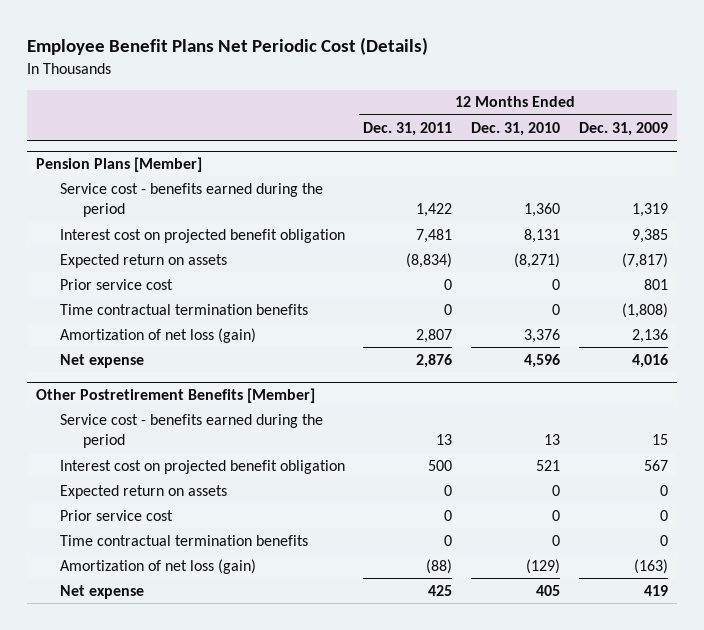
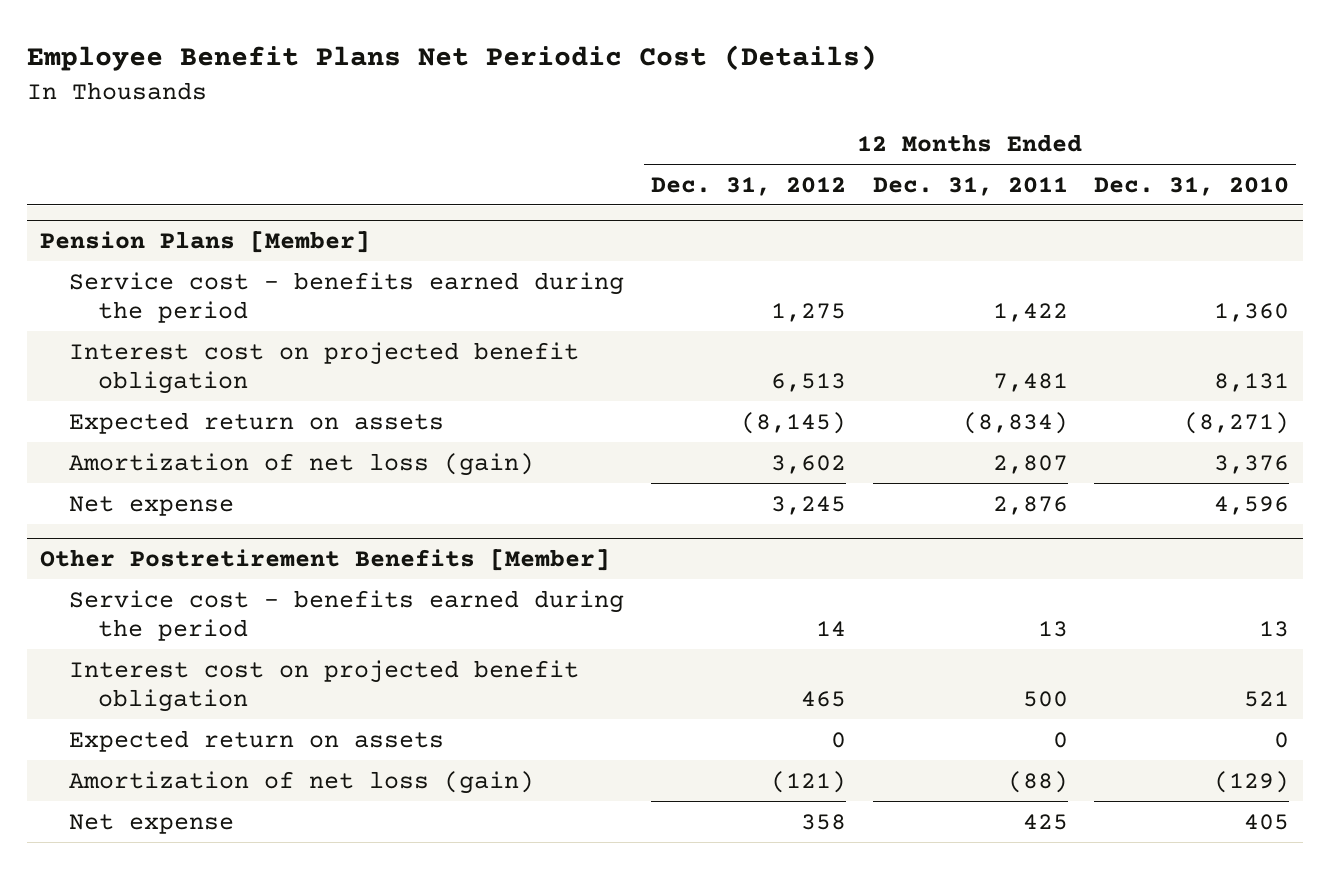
- | 12 Months Ended Dec. 31, 2011 | 12 Months Ended Dec. 31, 2010 | 12 Months Ended Dec. 31, 2009
+ | 12 Months Ended Dec. 31, 2012 | 12 Months Ended Dec. 31, 2011 | 12 Months Ended Dec. 31, 2010
@ Pension Plans [Member]
- Prior service cost | 0 | 0 | 801
- Time contractual termination benefits | 0 | 0 | (1,808)
@ Other Postretirement Benefits [Member]
- Prior service cost | 0 | 0 | 0
- Time contractual termination benefits | 0 | 0 | 0

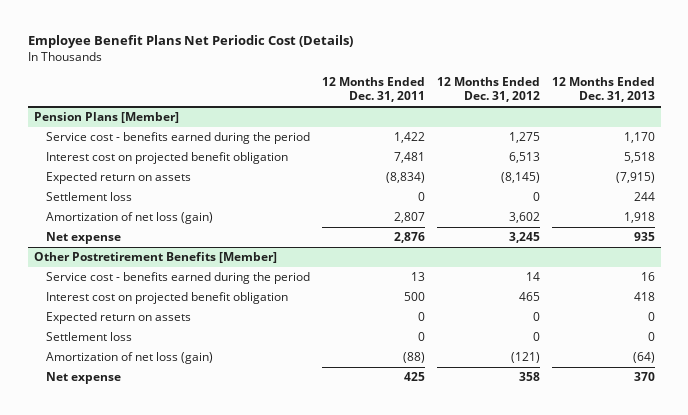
- | 12 Months Ended Dec. 31, 2012 | 12 Months Ended Dec. 31, 2011 | 12 Months Ended Dec. 31, 2010
+ | 12 Months Ended Dec. 31, 2011 | 12 Months Ended Dec. 31, 2012 | 12 Months Ended Dec. 31, 2013
@ Pension Plans [Member]
+ Settlement loss | 0 | 0 | 244
@ Other Postretirement Benefits [Member]
+ Settlement loss | 0 | 0 | 0

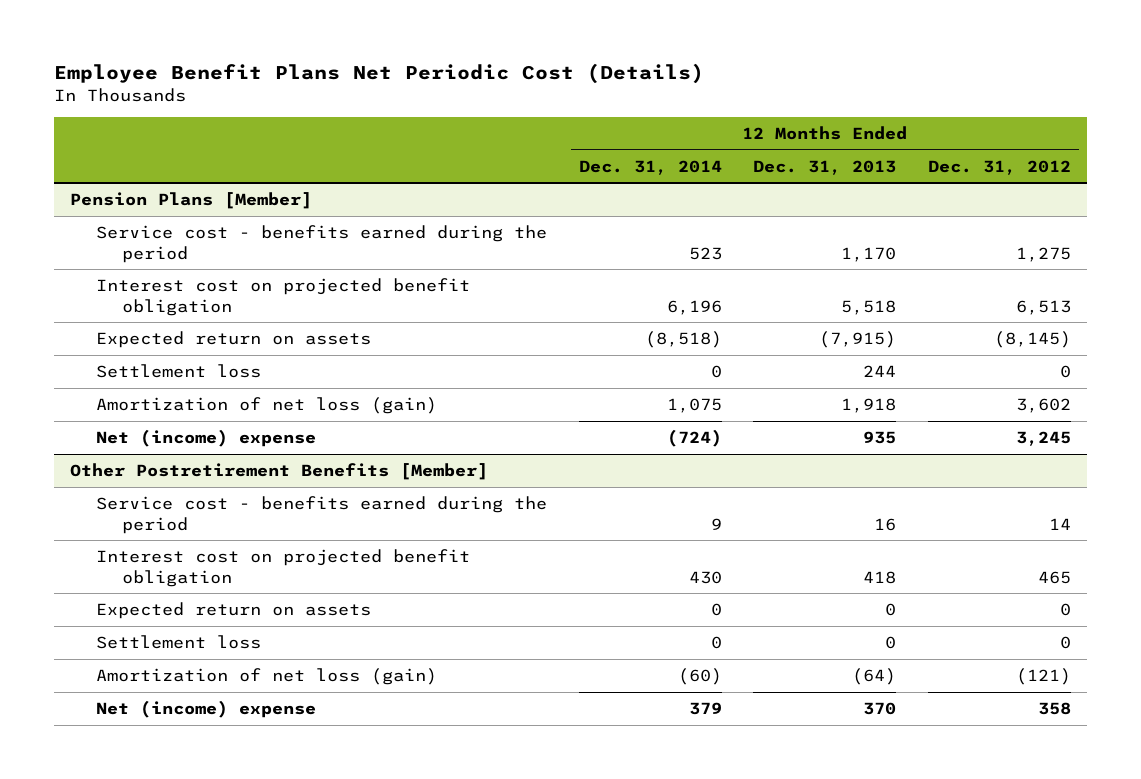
- | 12 Months Ended Dec. 31, 2011 | 12 Months Ended Dec. 31, 2012 | 12 Months Ended Dec. 31, 2013
+ | 12 Months Ended Dec. 31, 2014 | 12 Months Ended Dec. 31, 2013 | 12 Months Ended Dec. 31, 2012
@ Pension Plans [Member]
- Net expense | 2,876 | 3,245 | 935
+ Net (income) expense | (724) | 935 | 3,245
@ Other Postretirement Benefits [Member]
- Net expense | 425 | 358 | 370
+ Net (income) expense | 379 | 370 | 358

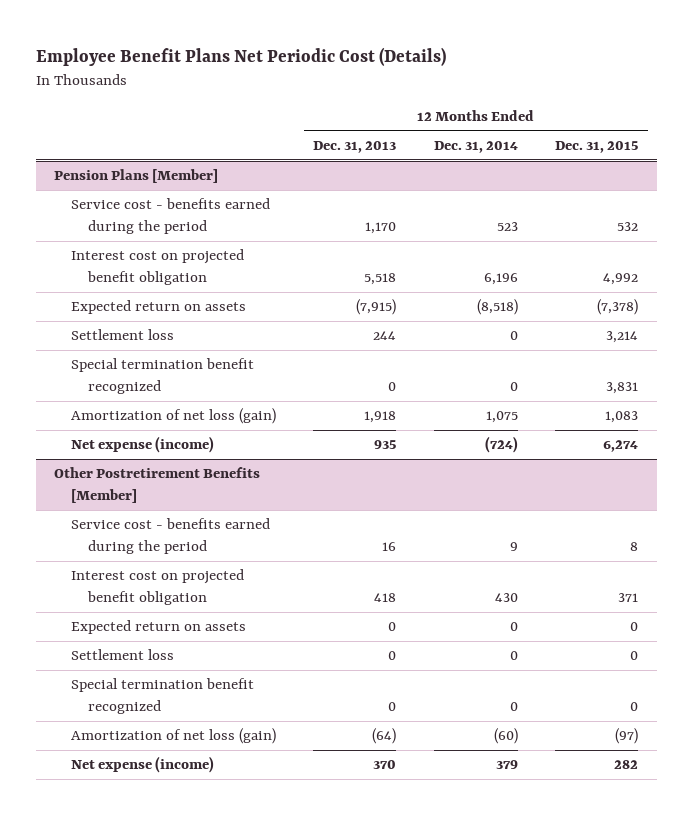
- | 12 Months Ended Dec. 31, 2014 | 12 Months Ended Dec. 31, 2013 | 12 Months Ended Dec. 31, 2012
+ | 12 Months Ended Dec. 31, 2013 | 12 Months Ended Dec. 31, 2014 | 12 Months Ended Dec. 31, 2015
@ Pension Plans [Member]
+ Special termination benefit recognized | 0 | 0 | 3,831
- Net (income) expense | (724) | 935 | 3,245
+ Net expense (income) | 935 | (724) | 6,274
@ Other Postretirement Benefits [Member]
+ Special termination benefit recognized | 0 | 0 | 0
- Net (income) expense | 379 | 370 | 358
+ Net expense (income) | 370 | 379 | 282

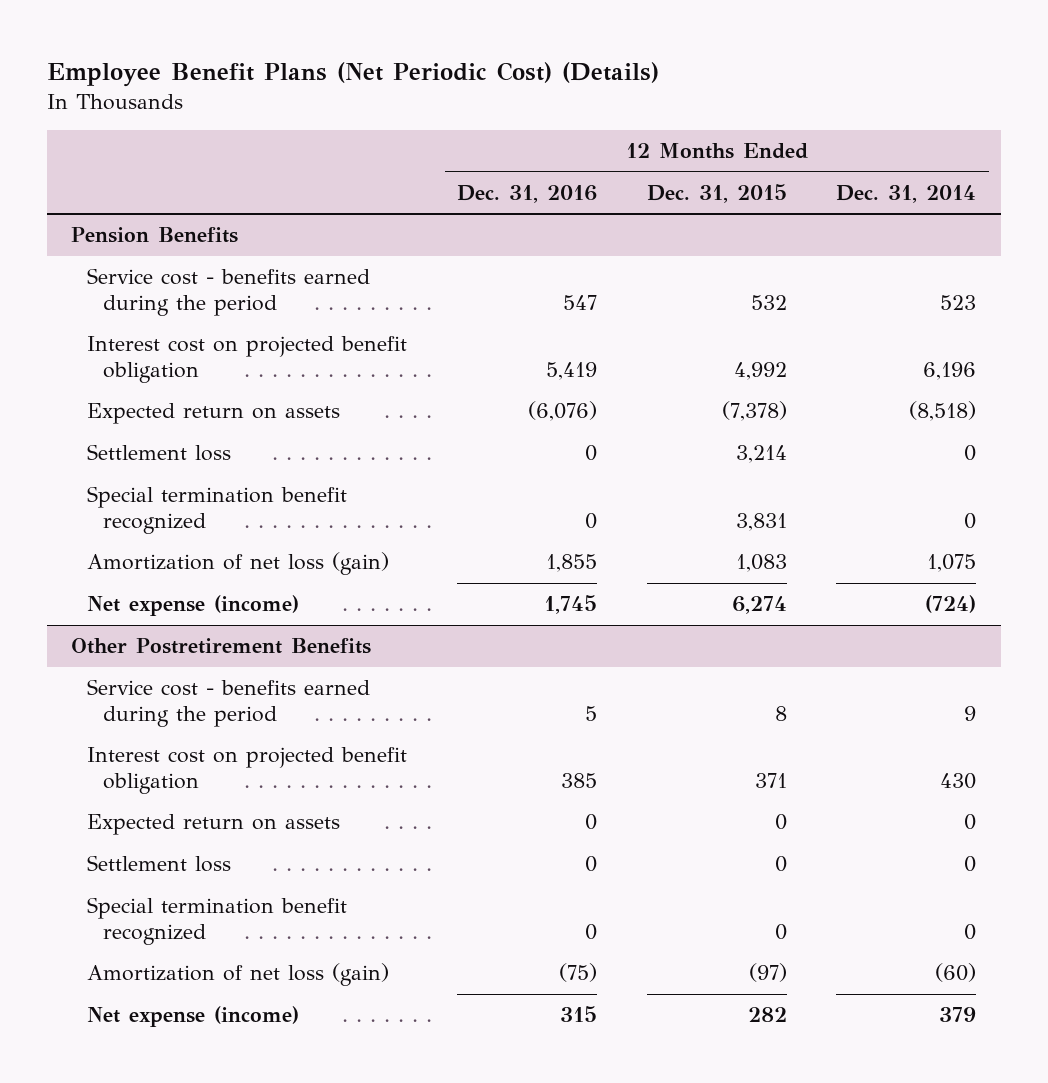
- Employee Benefit Plans Net Periodic Cost (Details)
+ Employee Benefit Plans (Net Periodic Cost) (Details)
- | 12 Months Ended Dec. 31, 2013 | 12 Months Ended Dec. 31, 2014 | 12 Months Ended Dec. 31, 2015
+ | 12 Months Ended Dec. 31, 2016 | 12 Months Ended Dec. 31, 2015 | 12 Months Ended Dec. 31, 2014
- Pension Plans [Member]
+ Pension Benefits
- Other Postretirement Benefits [Member]
+ Other Postretirement Benefits

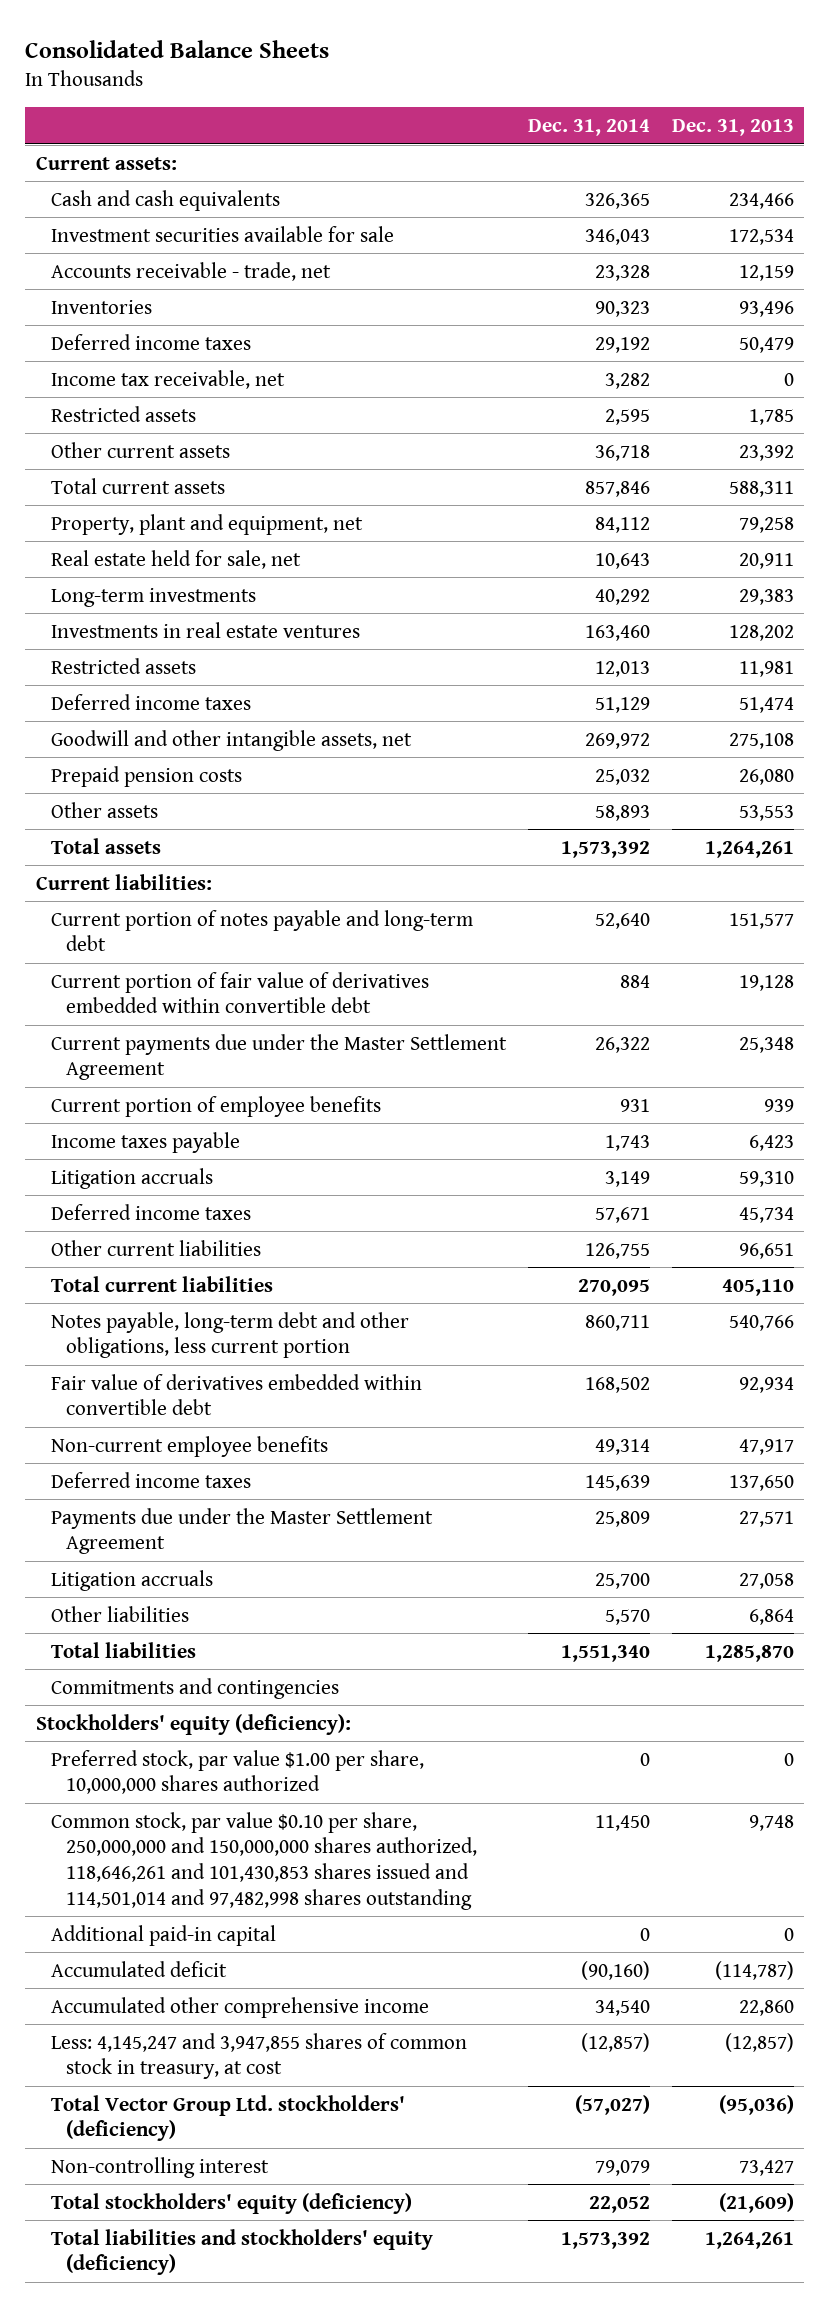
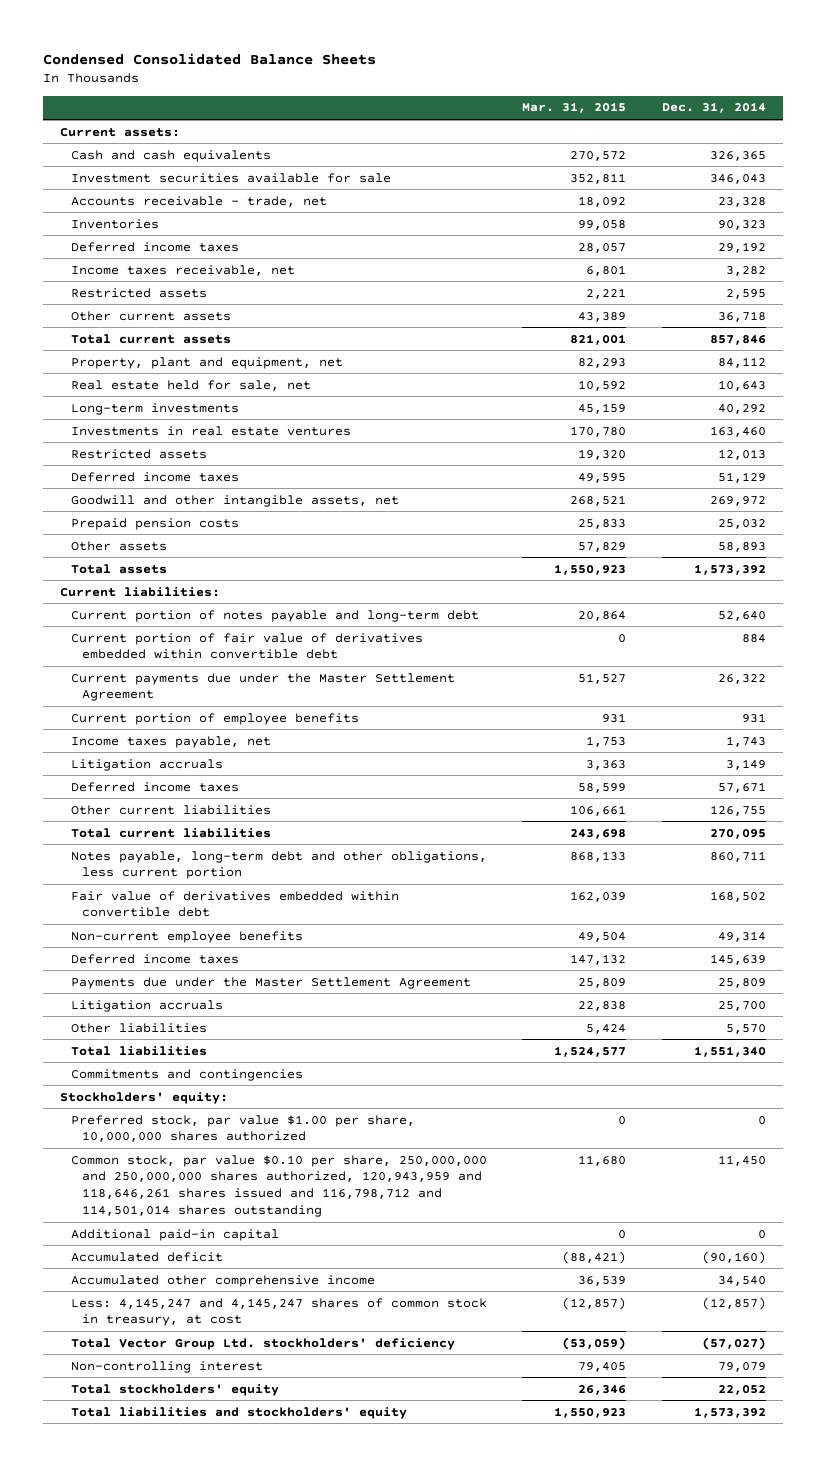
- Consolidated Balance Sheets
+ Condensed Consolidated Balance Sheets
- | Dec. 31, 2014 | Dec. 31, 2013
+ | Mar. 31, 2015 | Dec. 31, 2014
- Income tax receivable, net | 3,282 | 0
+ Income taxes receivable, net | 6,801 | 3,282
- Income taxes payable | 1,743 | 6,423
+ Income taxes payable, net | 1,753 | 1,743
- Stockholders' equity (deficiency):
+ Stockholders' equity:
- Common stock, par value $0.10 per share, 250,000,000 and 150,000,000 shares authorized, 118,646,261 and 101,430,853 shares issued and 114,501,014 and 97,482,998 shares outstanding | 11,450 | 9,748
+ Common stock, par value $0.10 per share, 250,000,000 and 250,000,000 shares authorized, 120,943,959 and 118,646,261 shares issued and 116,798,712 and 114,501,014 shares outstanding | 11,680 | 11,450
- Less: 4,145,247 and 3,947,855 shares of common stock in treasury, at cost | (12,857) | (12,857)
- Total Vector Group Ltd. stockholders' (deficiency) | (57,027) | (95,036)
+ Less: 4,145,247 and 4,145,247 shares of common stock in treasury, at cost | (12,857) | (12,857)
+ Total Vector Group Ltd. stockholders' deficiency | (53,059) | (57,027)
- Total stockholders' equity (deficiency) | 22,052 | (21,609)
- Total liabilities and stockholders' equity (deficiency) | 1,573,392 | 1,264,261
+ Total stockholders' equity | 26,346 | 22,052
+ Total liabilities and stockholders' equity | 1,550,923 | 1,573,392

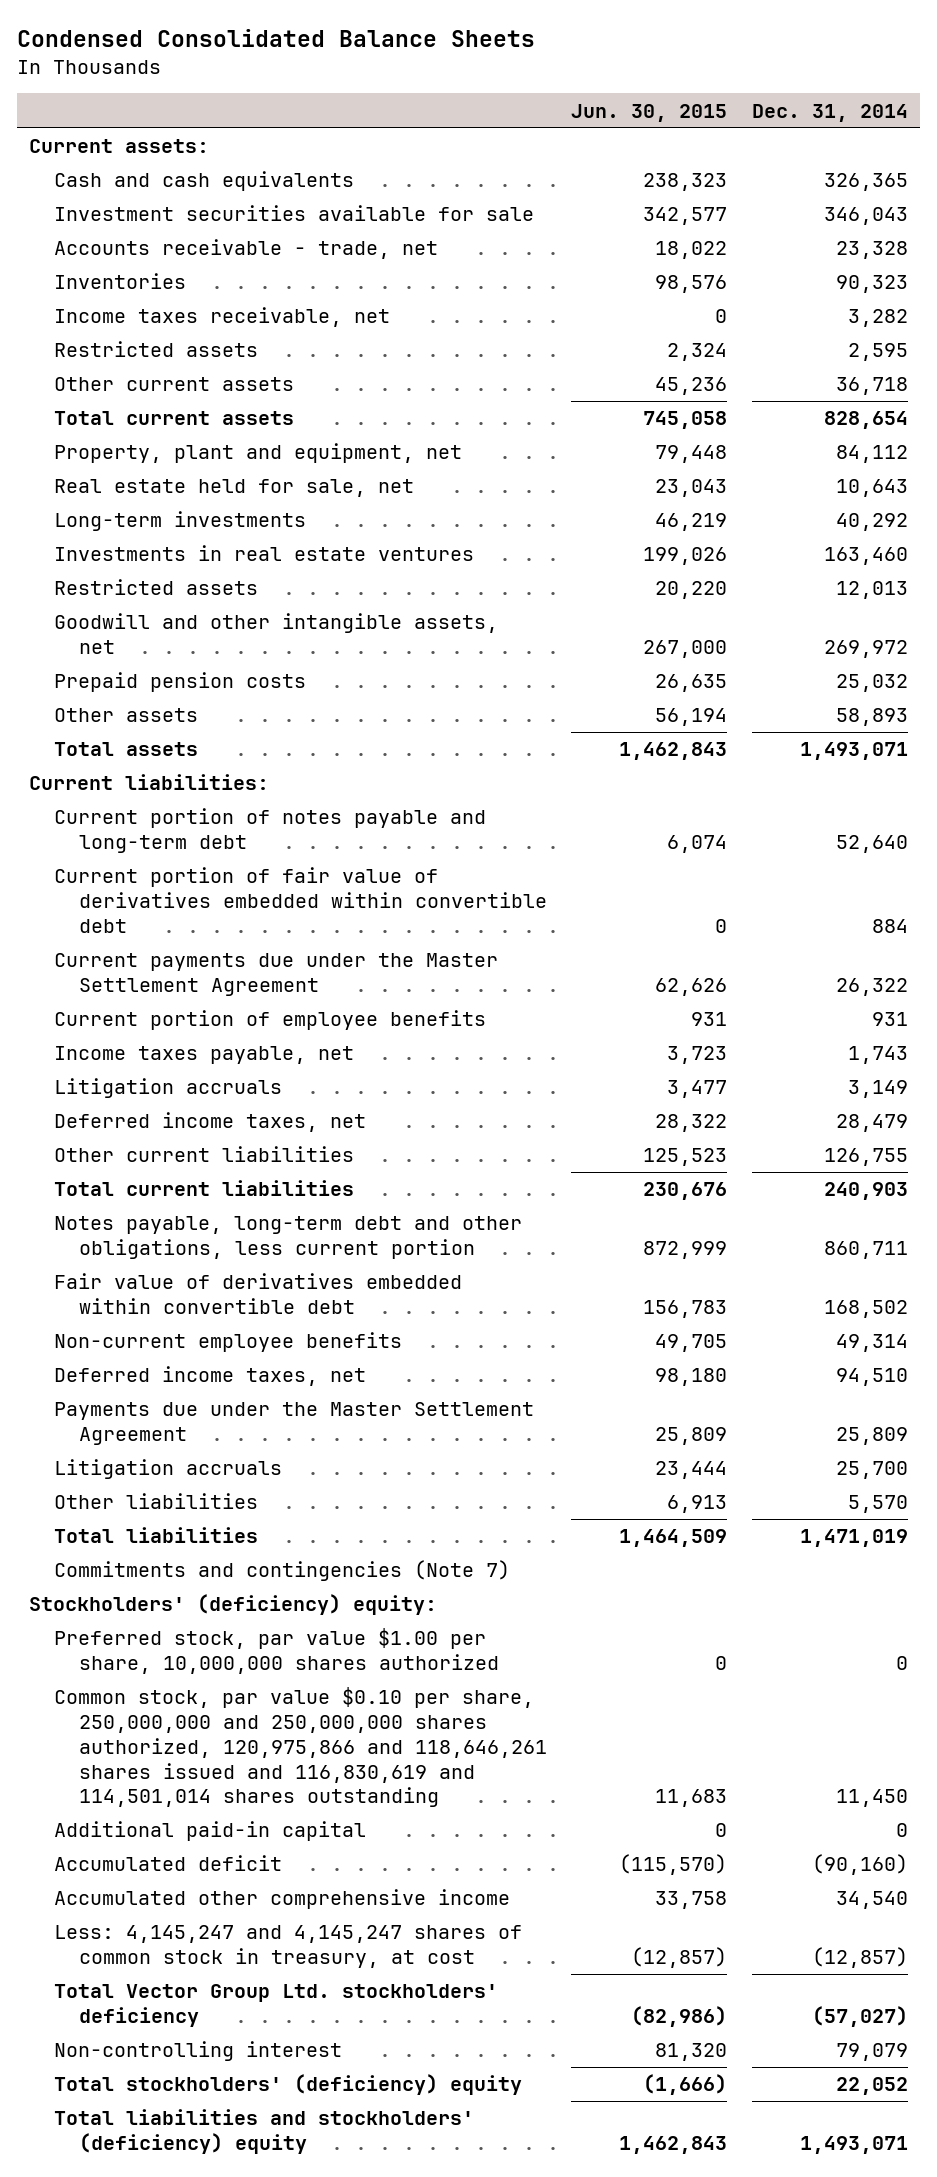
- | Mar. 31, 2015 | Dec. 31, 2014
+ | Jun. 30, 2015 | Dec. 31, 2014
- Deferred income taxes | 28,057 | 29,192
- Total current assets | 821,001 | 857,846
+ Total current assets | 745,058 | 828,654
- Deferred income taxes | 49,595 | 51,129
- Total assets | 1,550,923 | 1,573,392
+ Total assets | 1,462,843 | 1,493,071
- Deferred income taxes | 58,599 | 57,671
+ Deferred income taxes, net | 28,322 | 28,479
- Total current liabilities | 243,698 | 270,095
+ Total current liabilities | 230,676 | 240,903
- Deferred income taxes | 147,132 | 145,639
+ Deferred income taxes, net | 98,180 | 94,510
- Total liabilities | 1,524,577 | 1,551,340
- Commitments and contingencies
- Stockholders' equity:
+ Total liabilities | 1,464,509 | 1,471,019
+ Commitments and contingencies (Note 7)
+ Stockholders' (deficiency) equity:
- Common stock, par value $0.10 per share, 250,000,000 and 250,000,000 shares authorized, 120,943,959 and 118,646,261 shares issued and 116,798,712 and 114,501,014 shares outstanding | 11,680 | 11,450
+ Common stock, par value $0.10 per share, 250,000,000 and 250,000,000 shares authorized, 120,975,866 and 118,646,261 shares issued and 116,830,619 and 114,501,014 shares outstanding | 11,683 | 11,450
- Total stockholders' equity | 26,346 | 22,052
- Total liabilities and stockholders' equity | 1,550,923 | 1,573,392
+ Total stockholders' (deficiency) equity | (1,666) | 22,052
+ Total liabilities and stockholders' (deficiency) equity | 1,462,843 | 1,493,071

